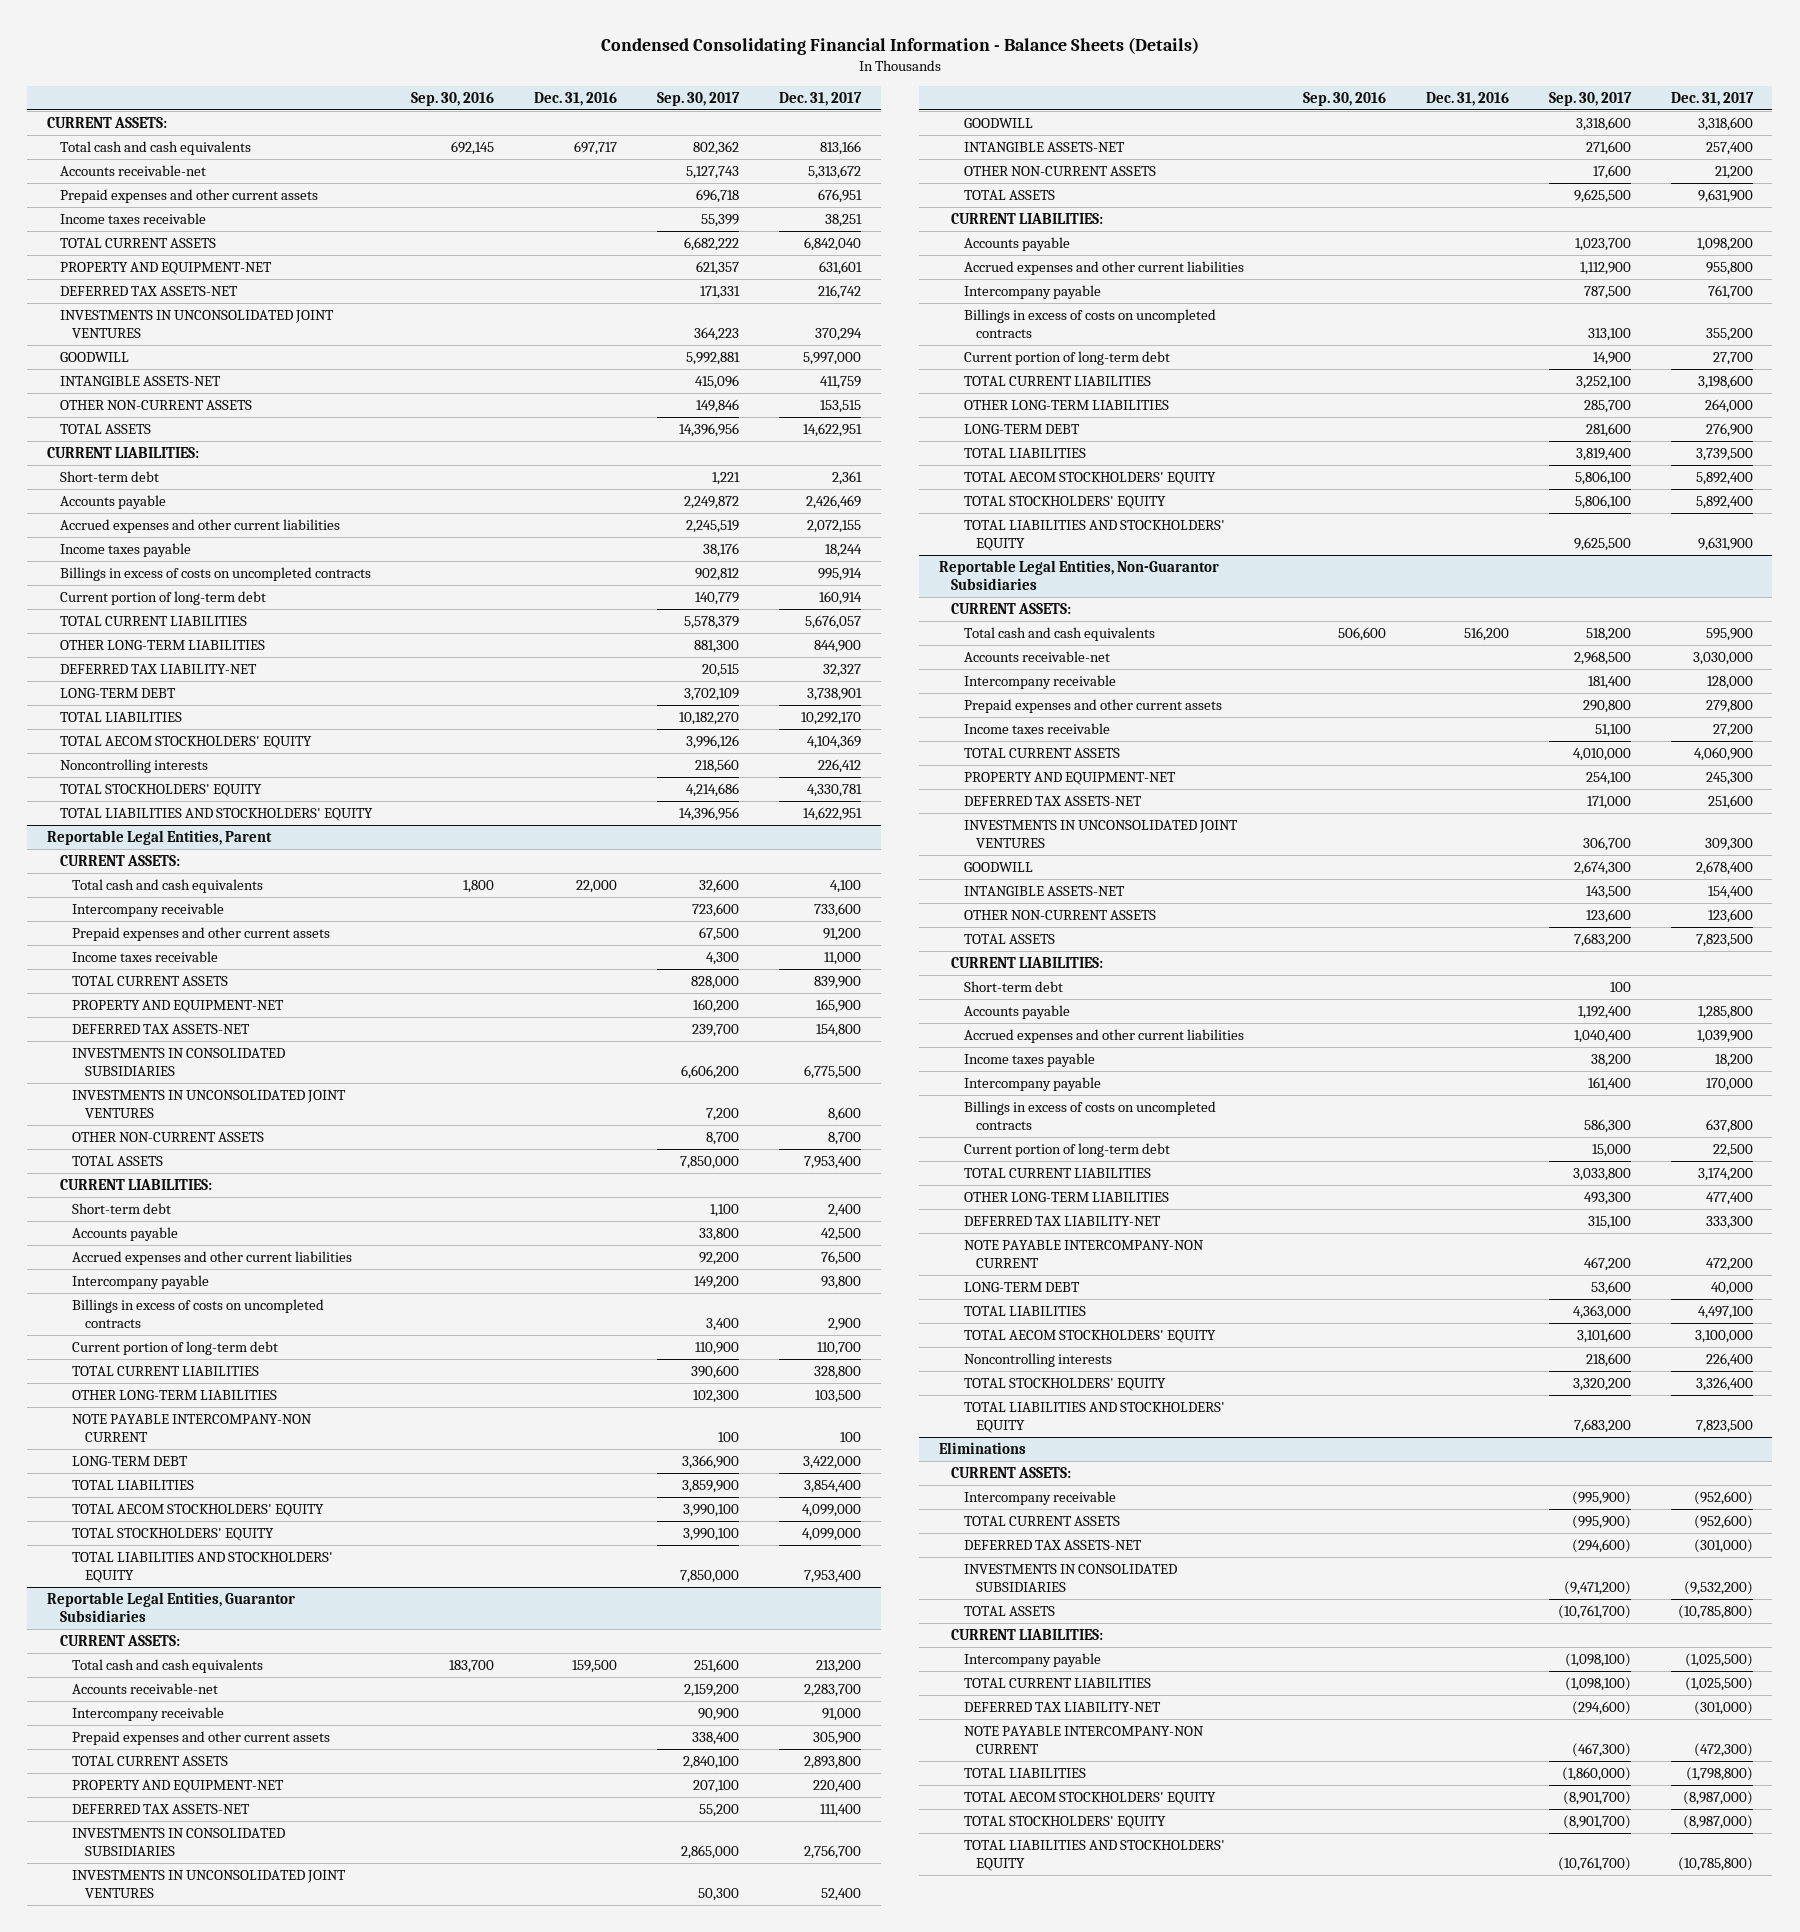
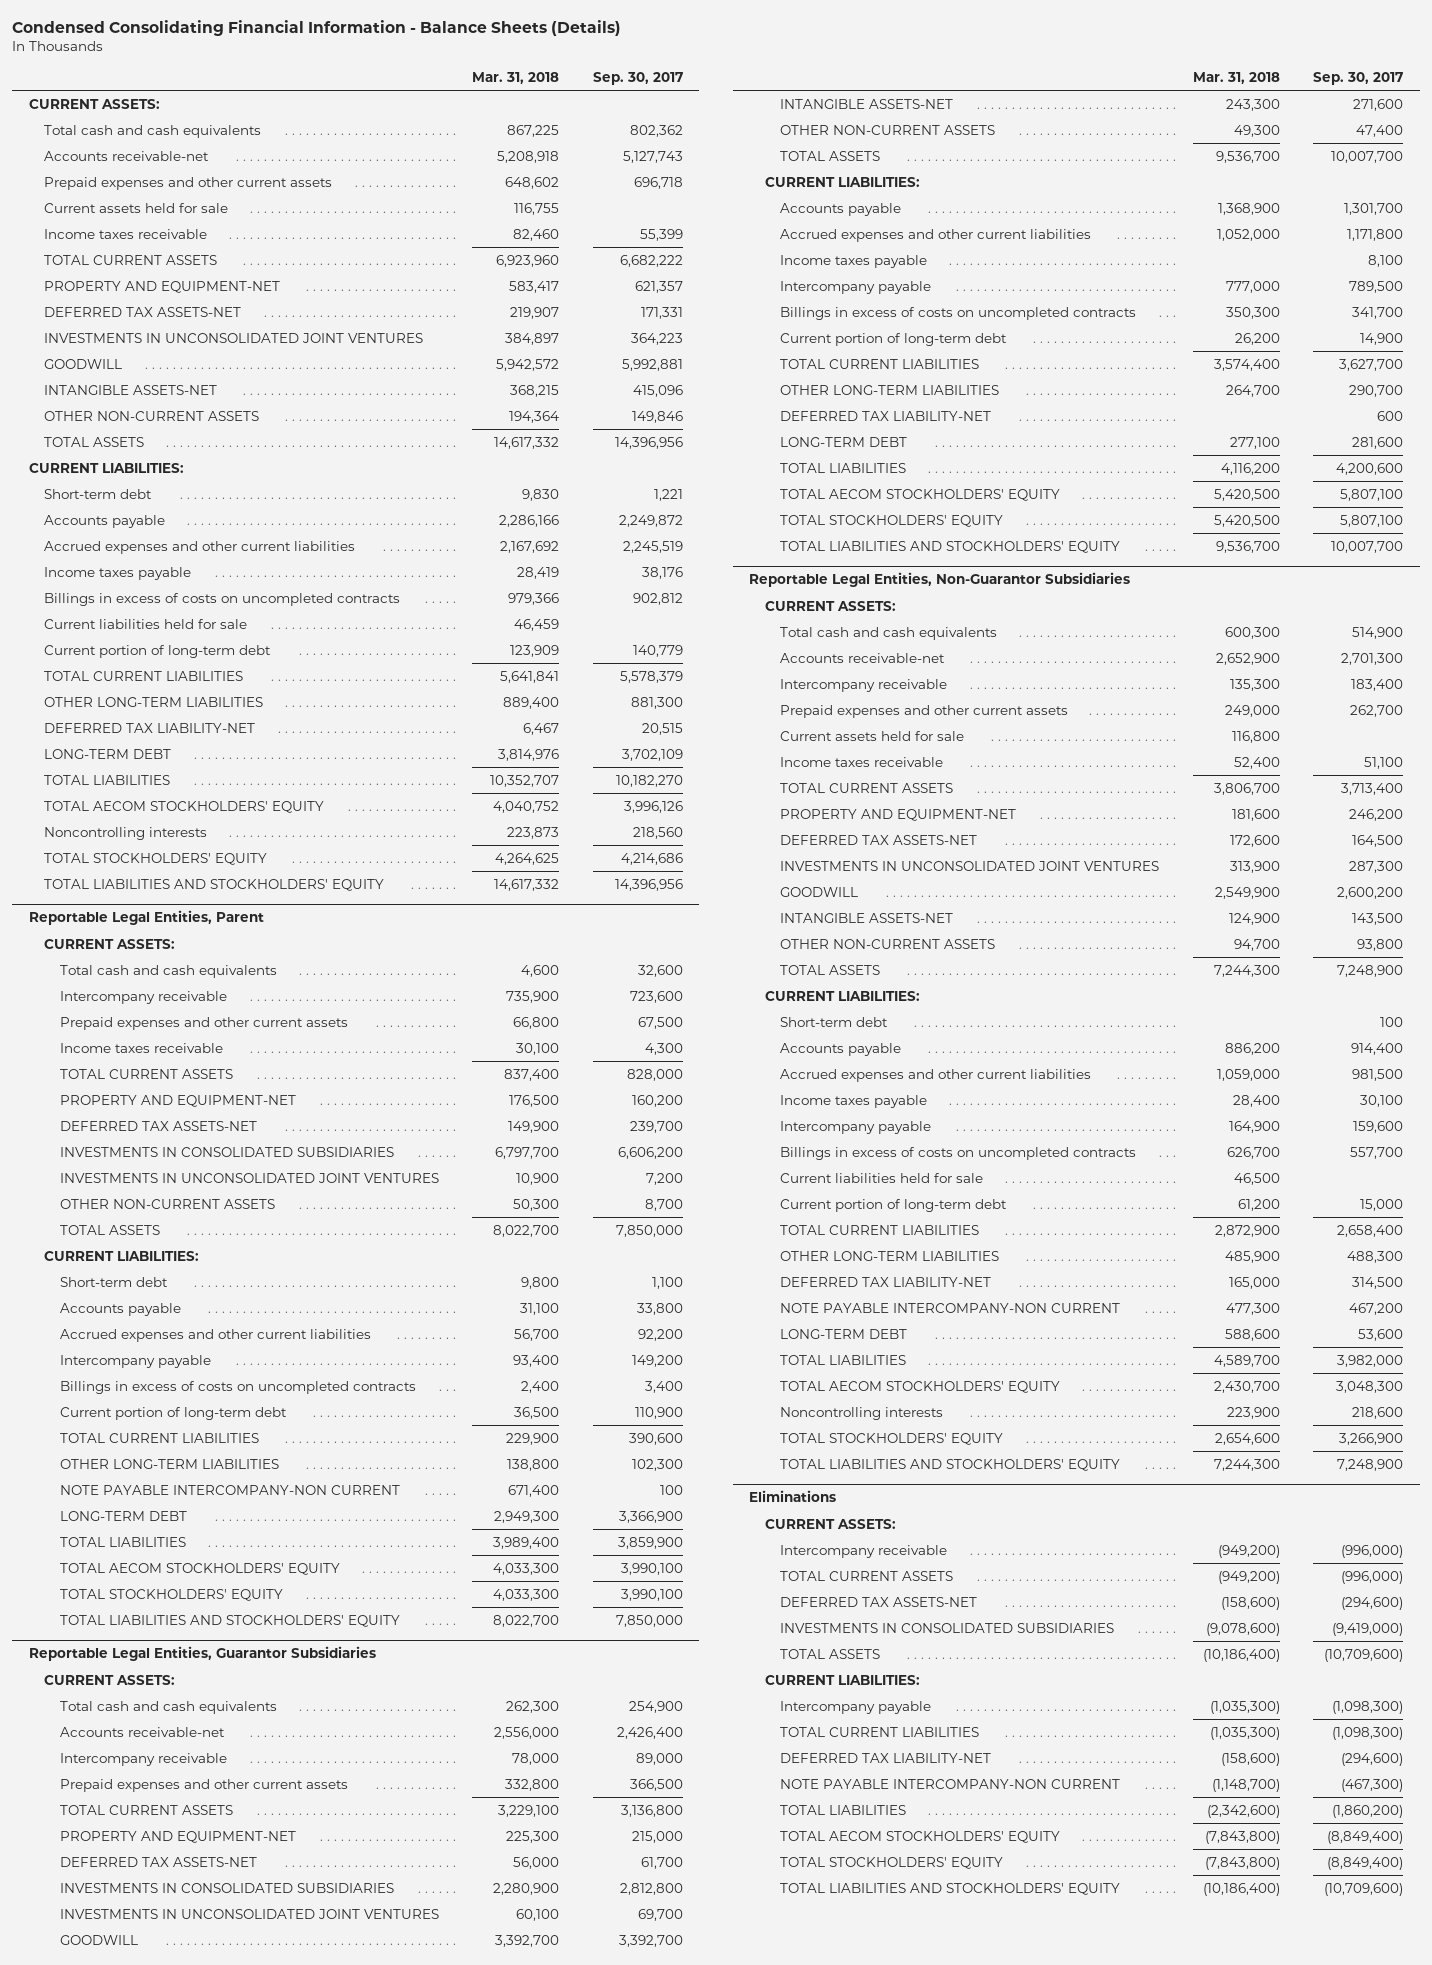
- | Sep. 30, 2016 | Dec. 31, 2016 | Sep. 30, 2017 | Dec. 31, 2017
+ | Mar. 31, 2018 | Sep. 30, 2017
+ Current assets held for sale | 116,755 |
+ Current liabilities held for sale | 46,459 |
@ Reportable Legal Entities, Guarantor Subsidiaries
- Total cash and cash equivalents | 183,700 | 159,500 | 251,600 | 213,200
- Accounts receivable-net | | | 2,159,200 | 2,283,700
- Intercompany receivable | | | 90,900 | 91,000
- Prepaid expenses and other current assets | | | 338,400 | 305,900
- TOTAL CURRENT ASSETS | | | 2,840,100 | 2,893,800
- PROPERTY AND EQUIPMENT-NET | | | 207,100 | 220,400
- DEFERRED TAX ASSETS-NET | | | 55,200 | 111,400
- INVESTMENTS IN CONSOLIDATED SUBSIDIARIES | | | 2,865,000 | 2,756,700
- INVESTMENTS IN UNCONSOLIDATED JOINT VENTURES | | | 50,300 | 52,400
- GOODWILL | | | 3,318,600 | 3,318,600
+ Total cash and cash equivalents | 262,300 | 254,900
+ Accounts receivable-net | 2,556,000 | 2,426,400
+ Intercompany receivable | 78,000 | 89,000
+ Prepaid expenses and other current assets | 332,800 | 366,500
+ TOTAL CURRENT ASSETS | 3,229,100 | 3,136,800
+ PROPERTY AND EQUIPMENT-NET | 225,300 | 215,000
+ DEFERRED TAX ASSETS-NET | 56,000 | 61,700
+ INVESTMENTS IN CONSOLIDATED SUBSIDIARIES | 2,280,900 | 2,812,800
+ INVESTMENTS IN UNCONSOLIDATED JOINT VENTURES | 60,100 | 69,700
+ GOODWILL | 3,392,700 | 3,392,700
- OTHER NON-CURRENT ASSETS | | | 17,600 | 21,200
- TOTAL ASSETS | | | 9,625,500 | 9,631,900
+ OTHER NON-CURRENT ASSETS | 49,300 | 47,400
+ TOTAL ASSETS | 9,536,700 | 10,007,700
- Accounts payable | | | 1,023,700 | 1,098,200
- Accrued expenses and other current liabilities | | | 1,112,900 | 955,800
- Intercompany payable | | | 787,500 | 761,700
- Billings in excess of costs on uncompleted contracts | | | 313,100 | 355,200
+ Accounts payable | 1,368,900 | 1,301,700
+ Accrued expenses and other current liabilities | 1,052,000 | 1,171,800
+ Income taxes payable | | 8,100
+ Intercompany payable | 777,000 | 789,500
+ Billings in excess of costs on uncompleted contracts | 350,300 | 341,700
- TOTAL CURRENT LIABILITIES | | | 3,252,100 | 3,198,600
- OTHER LONG-TERM LIABILITIES | | | 285,700 | 264,000
+ TOTAL CURRENT LIABILITIES | 3,574,400 | 3,627,700
+ OTHER LONG-TERM LIABILITIES | 264,700 | 290,700
+ DEFERRED TAX LIABILITY-NET | | 600
- TOTAL LIABILITIES | | | 3,819,400 | 3,739,500
- TOTAL AECOM STOCKHOLDERS' EQUITY | | | 5,806,100 | 5,892,400
- TOTAL STOCKHOLDERS' EQUITY | | | 5,806,100 | 5,892,400
- TOTAL LIABILITIES AND STOCKHOLDERS' EQUITY | | | 9,625,500 | 9,631,900
+ TOTAL LIABILITIES | 4,116,200 | 4,200,600
+ TOTAL AECOM STOCKHOLDERS' EQUITY | 5,420,500 | 5,807,100
+ TOTAL STOCKHOLDERS' EQUITY | 5,420,500 | 5,807,100
+ TOTAL LIABILITIES AND STOCKHOLDERS' EQUITY | 9,536,700 | 10,007,700
@ Reportable Legal Entities, Non-Guarantor Subsidiaries
- Total cash and cash equivalents | 506,600 | 516,200 | 518,200 | 595,900
- Accounts receivable-net | | | 2,968,500 | 3,030,000
- Intercompany receivable | | | 181,400 | 128,000
- Prepaid expenses and other current assets | | | 290,800 | 279,800
+ Total cash and cash equivalents | 600,300 | 514,900
+ Accounts receivable-net | 2,652,900 | 2,701,300
+ Intercompany receivable | 135,300 | 183,400
+ Prepaid expenses and other current assets | 249,000 | 262,700
+ Current assets held for sale | 116,800 |
- TOTAL CURRENT ASSETS | | | 4,010,000 | 4,060,900
- PROPERTY AND EQUIPMENT-NET | | | 254,100 | 245,300
- DEFERRED TAX ASSETS-NET | | | 171,000 | 251,600
- INVESTMENTS IN UNCONSOLIDATED JOINT VENTURES | | | 306,700 | 309,300
- GOODWILL | | | 2,674,300 | 2,678,400
+ TOTAL CURRENT ASSETS | 3,806,700 | 3,713,400
+ PROPERTY AND EQUIPMENT-NET | 181,600 | 246,200
+ DEFERRED TAX ASSETS-NET | 172,600 | 164,500
+ INVESTMENTS IN UNCONSOLIDATED JOINT VENTURES | 313,900 | 287,300
+ GOODWILL | 2,549,900 | 2,600,200
- OTHER NON-CURRENT ASSETS | | | 123,600 | 123,600
- TOTAL ASSETS | | | 7,683,200 | 7,823,500
+ OTHER NON-CURRENT ASSETS | 94,700 | 93,800
+ TOTAL ASSETS | 7,244,300 | 7,248,900
- Accounts payable | | | 1,192,400 | 1,285,800
- Accrued expenses and other current liabilities | | | 1,040,400 | 1,039,900
- Income taxes payable | | | 38,200 | 18,200
- Intercompany payable | | | 161,400 | 170,000
- Billings in excess of costs on uncompleted contracts | | | 586,300 | 637,800
+ Accounts payable | 886,200 | 914,400
+ Accrued expenses and other current liabilities | 1,059,000 | 981,500
+ Income taxes payable | 28,400 | 30,100
+ Intercompany payable | 164,900 | 159,600
+ Billings in excess of costs on uncompleted contracts | 626,700 | 557,700
+ Current liabilities held for sale | 46,500 |
- TOTAL CURRENT LIABILITIES | | | 3,033,800 | 3,174,200
- OTHER LONG-TERM LIABILITIES | | | 493,300 | 477,400
- DEFERRED TAX LIABILITY-NET | | | 315,100 | 333,300
+ TOTAL CURRENT LIABILITIES | 2,872,900 | 2,658,400
+ OTHER LONG-TERM LIABILITIES | 485,900 | 488,300
+ DEFERRED TAX LIABILITY-NET | 165,000 | 314,500
- TOTAL LIABILITIES | | | 4,363,000 | 4,497,100
- TOTAL AECOM STOCKHOLDERS' EQUITY | | | 3,101,600 | 3,100,000
+ TOTAL LIABILITIES | 4,589,700 | 3,982,000
+ TOTAL AECOM STOCKHOLDERS' EQUITY | 2,430,700 | 3,048,300
- TOTAL STOCKHOLDERS' EQUITY | | | 3,320,200 | 3,326,400
- TOTAL LIABILITIES AND STOCKHOLDERS' EQUITY | | | 7,683,200 | 7,823,500
+ TOTAL STOCKHOLDERS' EQUITY | 2,654,600 | 3,266,900
+ TOTAL LIABILITIES AND STOCKHOLDERS' EQUITY | 7,244,300 | 7,248,900
@ Eliminations
- Intercompany receivable | | | (995,900) | (952,600)
- TOTAL CURRENT ASSETS | | | (995,900) | (952,600)
+ Intercompany receivable | (949,200) | (996,000)
+ TOTAL CURRENT ASSETS | (949,200) | (996,000)
- INVESTMENTS IN CONSOLIDATED SUBSIDIARIES | | | (9,471,200) | (9,532,200)
- TOTAL ASSETS | | | (10,761,700) | (10,785,800)
+ INVESTMENTS IN CONSOLIDATED SUBSIDIARIES | (9,078,600) | (9,419,000)
+ TOTAL ASSETS | (10,186,400) | (10,709,600)
- Intercompany payable | | | (1,098,100) | (1,025,500)
- TOTAL CURRENT LIABILITIES | | | (1,098,100) | (1,025,500)
+ Intercompany payable | (1,035,300) | (1,098,300)
+ TOTAL CURRENT LIABILITIES | (1,035,300) | (1,098,300)
- TOTAL LIABILITIES | | | (1,860,000) | (1,798,800)
- TOTAL AECOM STOCKHOLDERS' EQUITY | | | (8,901,700) | (8,987,000)
- TOTAL STOCKHOLDERS' EQUITY | | | (8,901,700) | (8,987,000)
- TOTAL LIABILITIES AND STOCKHOLDERS' EQUITY | | | (10,761,700) | (10,785,800)
+ TOTAL LIABILITIES | (2,342,600) | (1,860,200)
+ TOTAL AECOM STOCKHOLDERS' EQUITY | (7,843,800) | (8,849,400)
+ TOTAL STOCKHOLDERS' EQUITY | (7,843,800) | (8,849,400)
+ TOTAL LIABILITIES AND STOCKHOLDERS' EQUITY | (10,186,400) | (10,709,600)

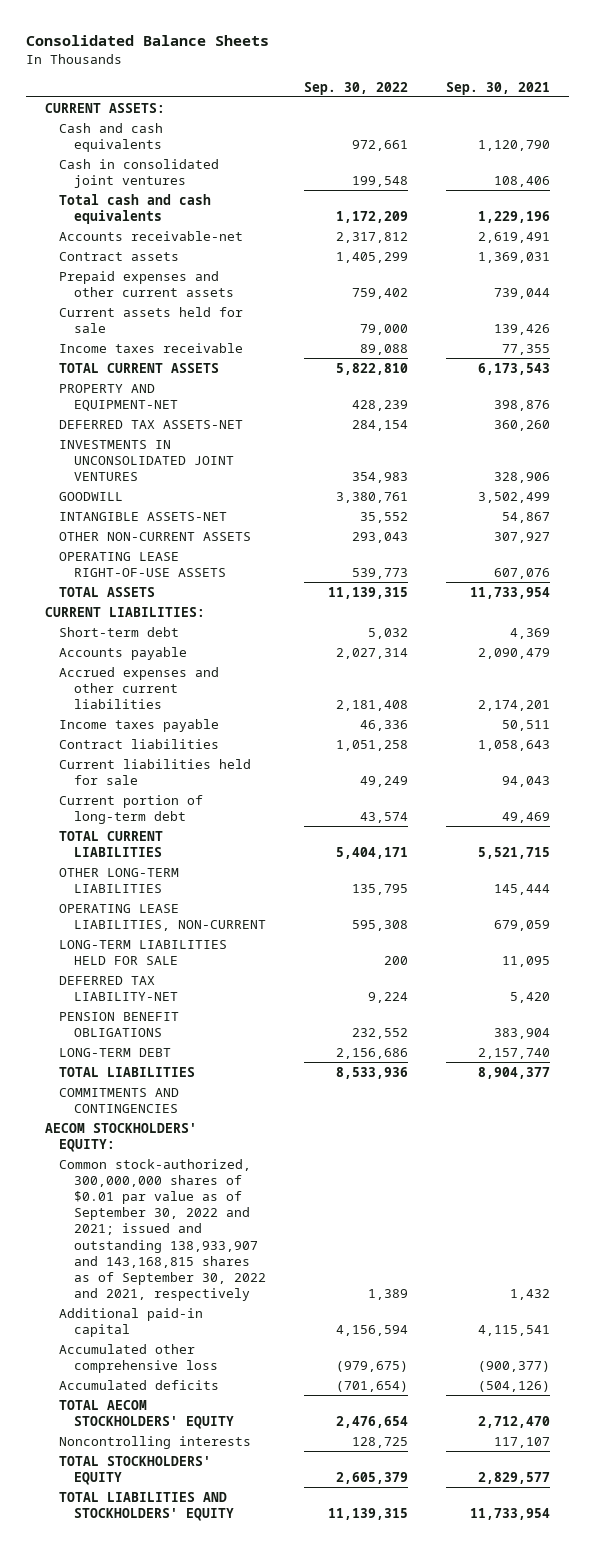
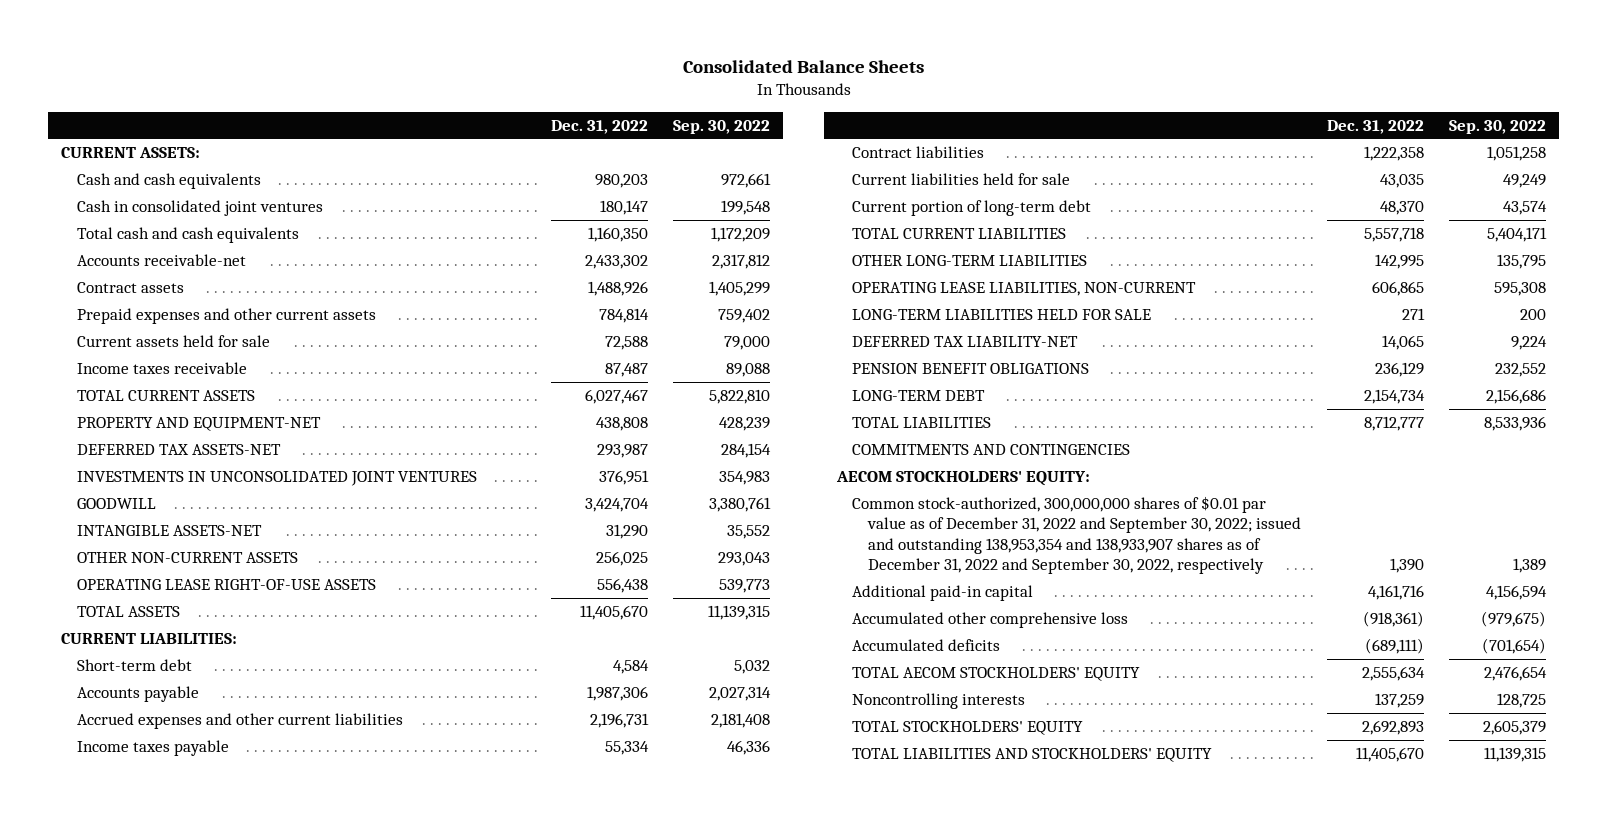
- | Sep. 30, 2022 | Sep. 30, 2021
+ | Dec. 31, 2022 | Sep. 30, 2022
- Common stock-authorized, 300,000,000 shares of $0.01 par value as of September 30, 2022 and 2021; issued and outstanding 138,933,907 and 143,168,815 shares as of September 30, 2022 and 2021, respectively | 1,389 | 1,432
+ Common stock-authorized, 300,000,000 shares of $0.01 par value as of December 31, 2022 and September 30, 2022; issued and outstanding 138,953,354 and 138,933,907 shares as of December 31, 2022 and September 30, 2022, respectively | 1,390 | 1,389

